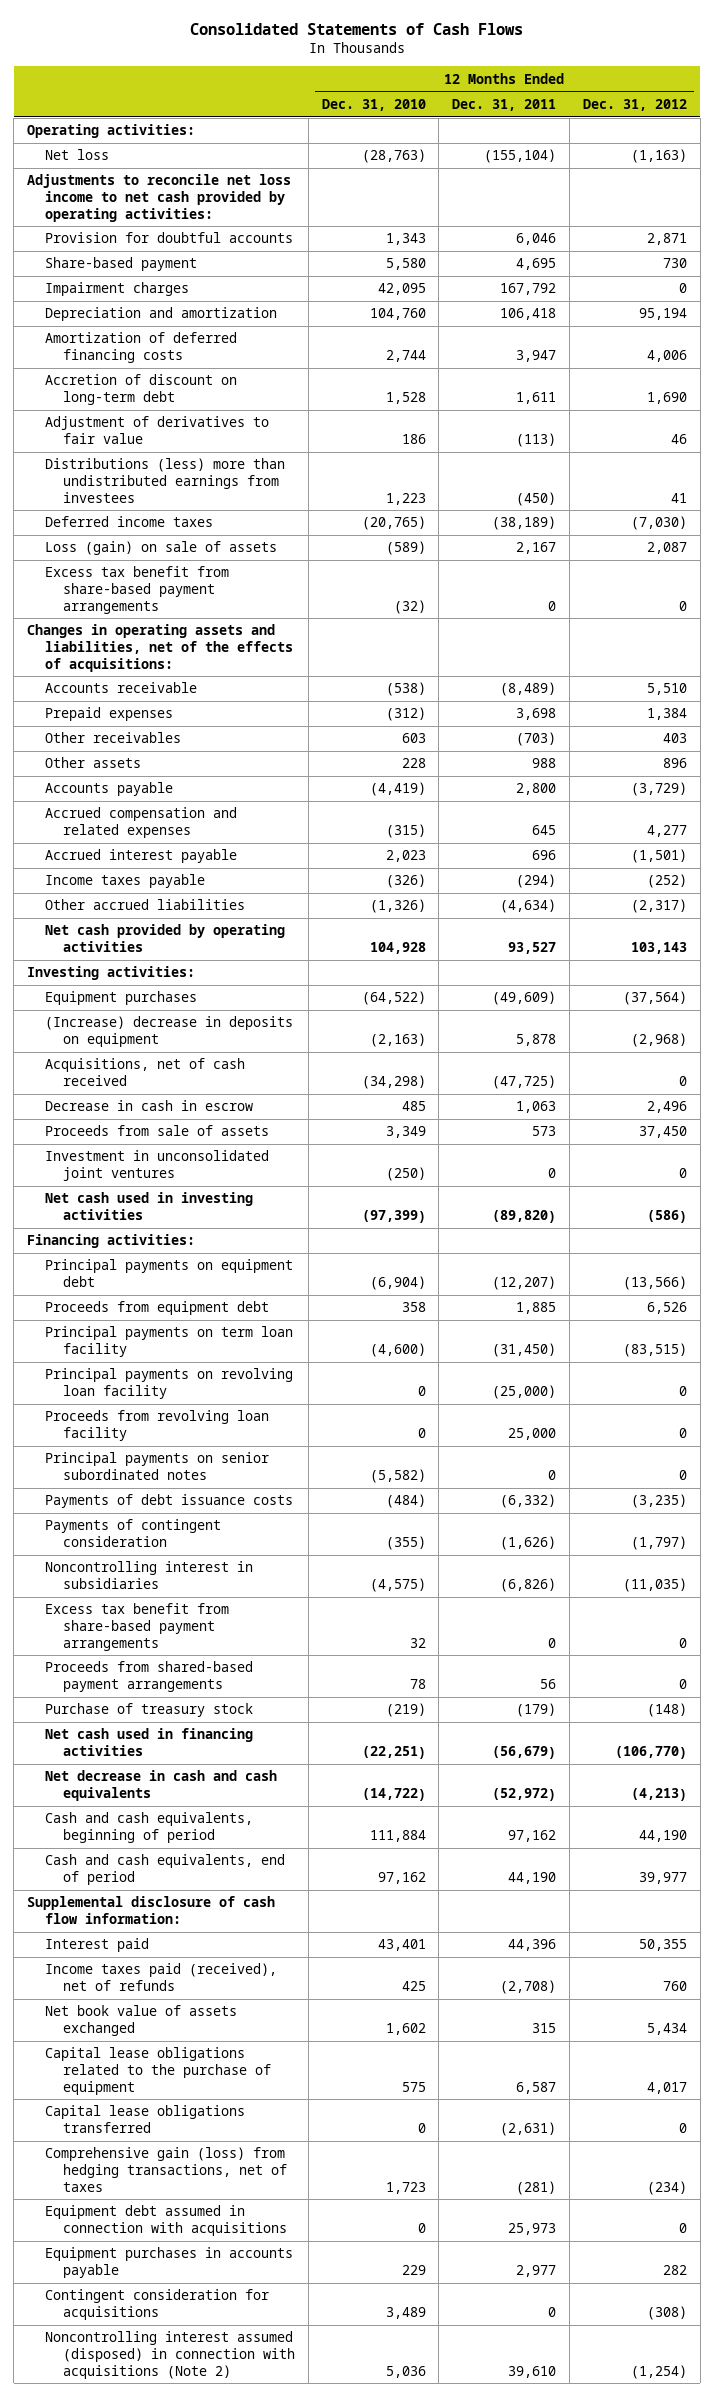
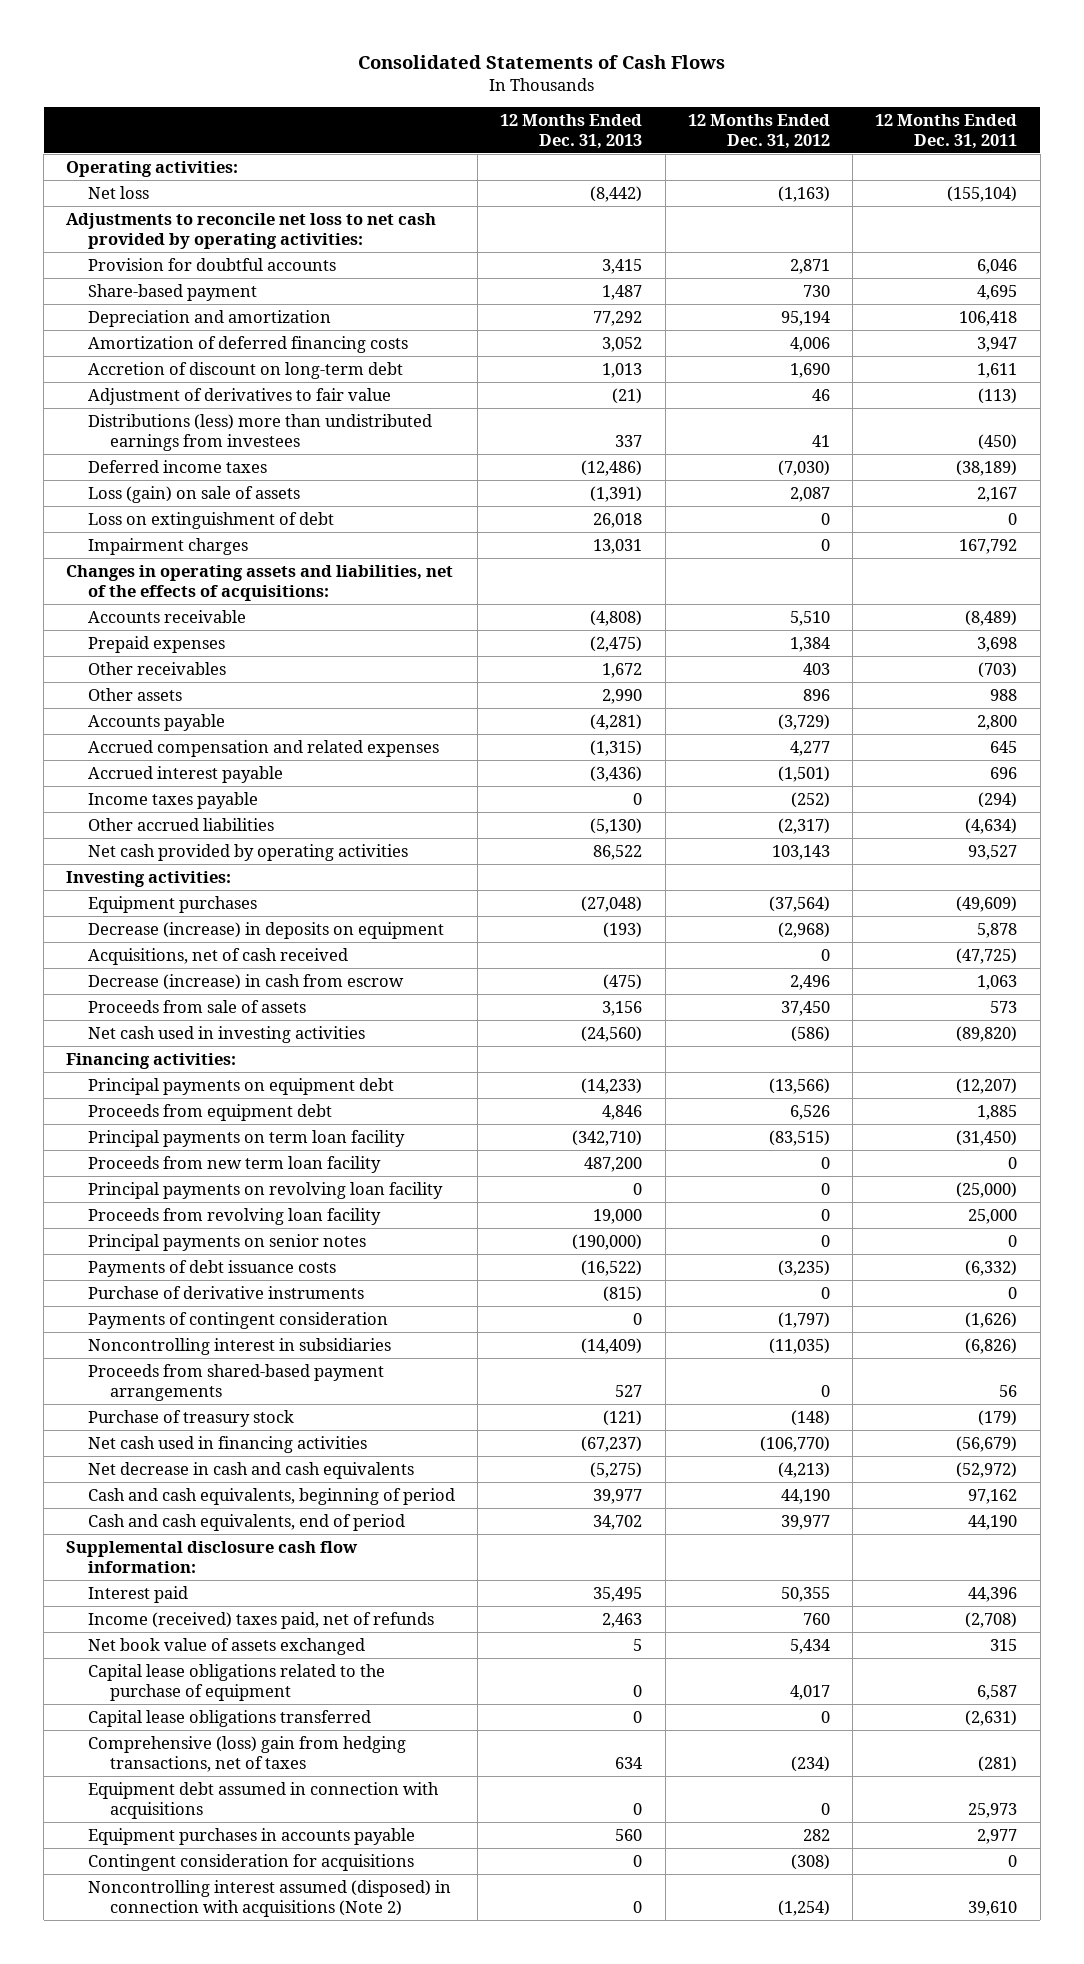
- | 12 Months Ended Dec. 31, 2010 | 12 Months Ended Dec. 31, 2011 | 12 Months Ended Dec. 31, 2012
+ | 12 Months Ended Dec. 31, 2013 | 12 Months Ended Dec. 31, 2012 | 12 Months Ended Dec. 31, 2011
- Adjustments to reconcile net loss income to net cash provided by operating activities:
+ Adjustments to reconcile net loss to net cash provided by operating activities:
- Excess tax benefit from share-based payment arrangements | (32) | 0 | 0
+ Loss on extinguishment of debt | 26,018 | 0 | 0
moved down: Impairment charges | 13,031 | 0 | 167,792
- (Increase) decrease in deposits on equipment | (2,163) | 5,878 | (2,968)
+ Decrease (increase) in deposits on equipment | (193) | (2,968) | 5,878
- Decrease in cash in escrow | 485 | 1,063 | 2,496
+ Decrease (increase) in cash from escrow | (475) | 2,496 | 1,063
- Investment in unconsolidated joint ventures | (250) | 0 | 0
+ Proceeds from new term loan facility | 487,200 | 0 | 0
- Principal payments on senior subordinated notes | (5,582) | 0 | 0
+ Principal payments on senior notes | (190,000) | 0 | 0
+ Purchase of derivative instruments | (815) | 0 | 0
- Excess tax benefit from share-based payment arrangements | 32 | 0 | 0
- Supplemental disclosure of cash flow information:
+ Supplemental disclosure cash flow information:
- Income taxes paid (received), net of refunds | 425 | (2,708) | 760
+ Income (received) taxes paid, net of refunds | 2,463 | 760 | (2,708)
- Comprehensive gain (loss) from hedging transactions, net of taxes | 1,723 | (281) | (234)
+ Comprehensive (loss) gain from hedging transactions, net of taxes | 634 | (234) | (281)

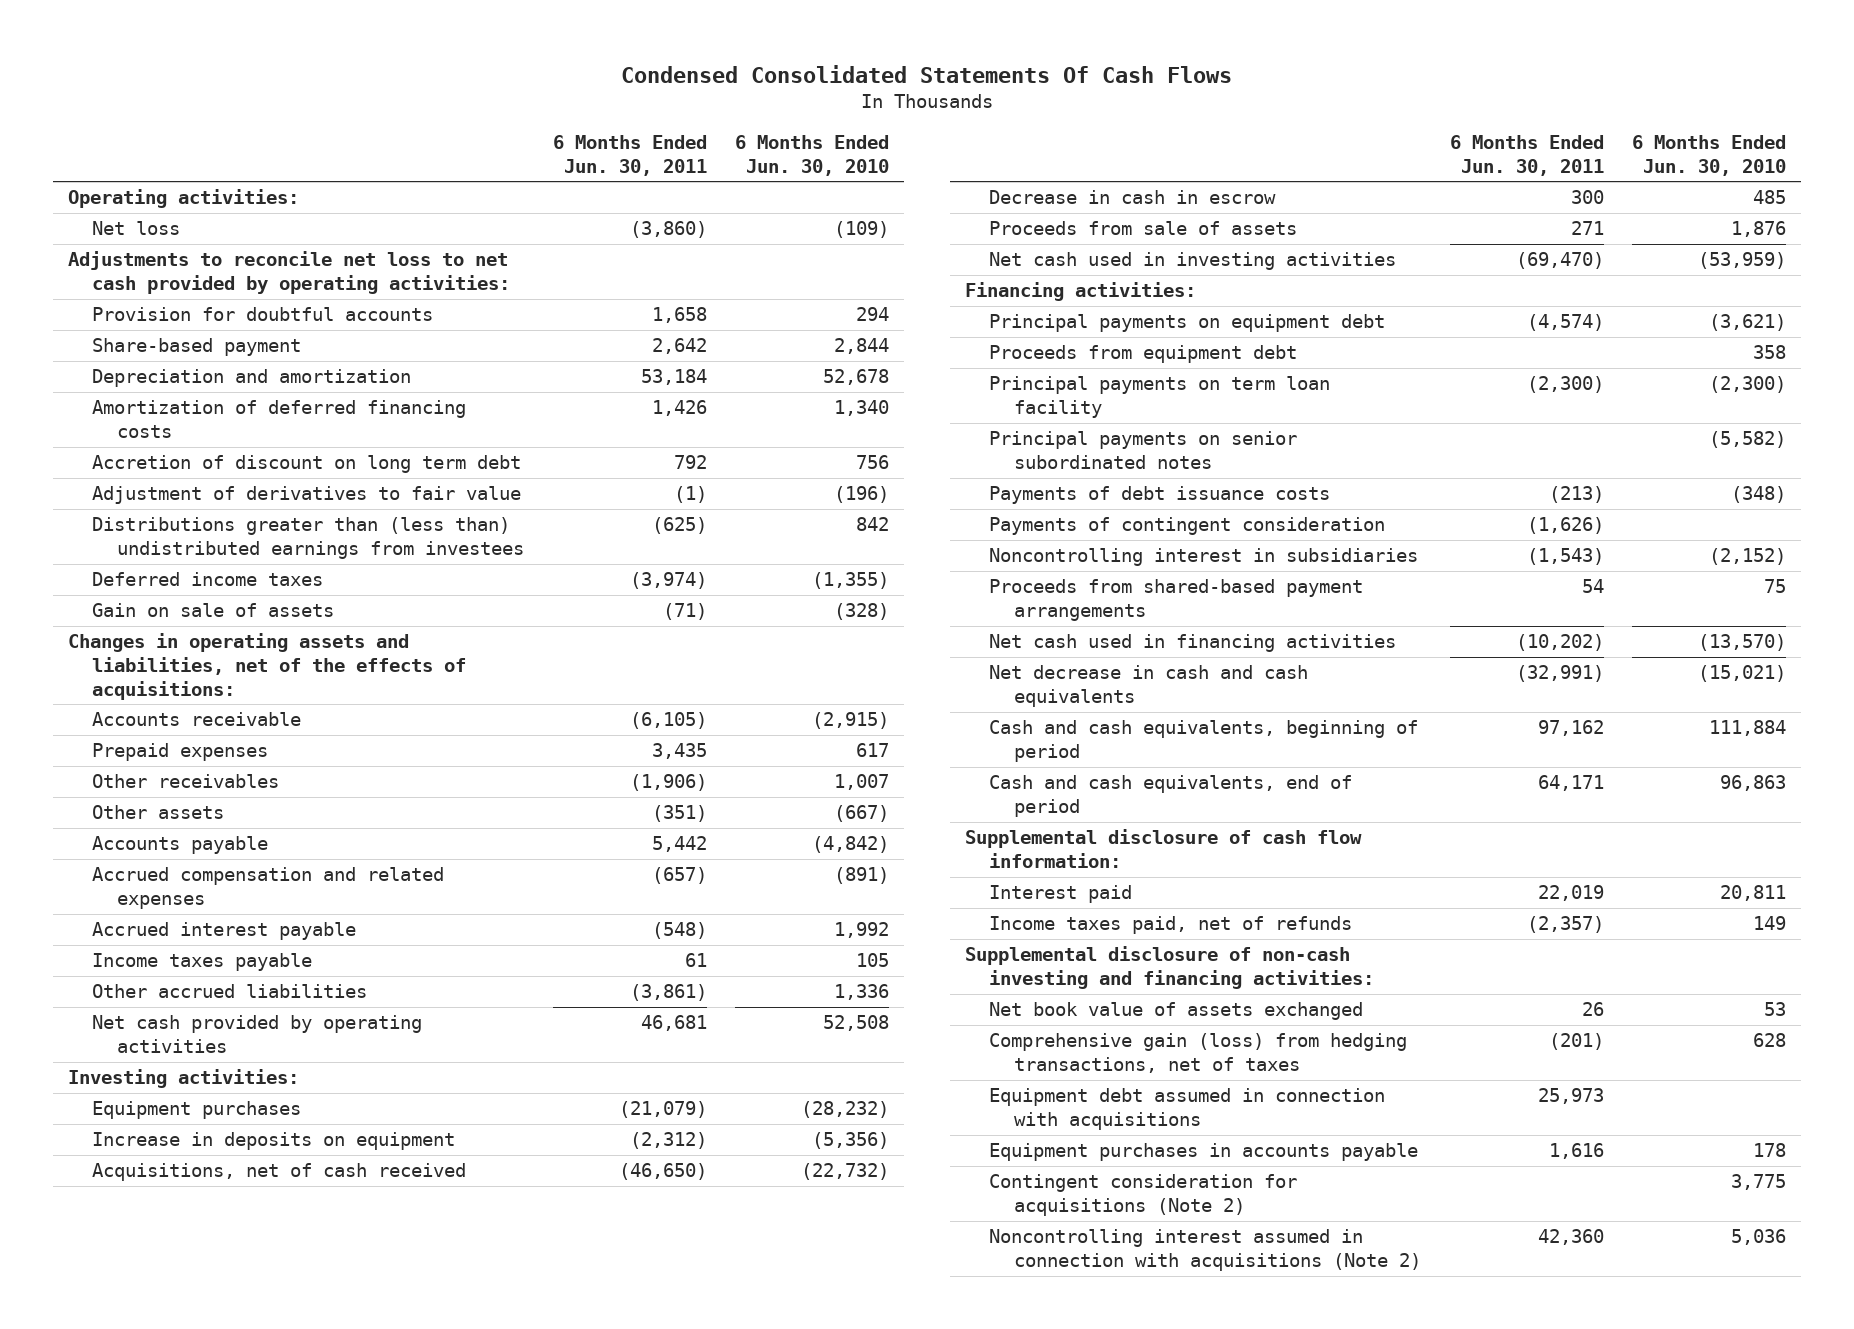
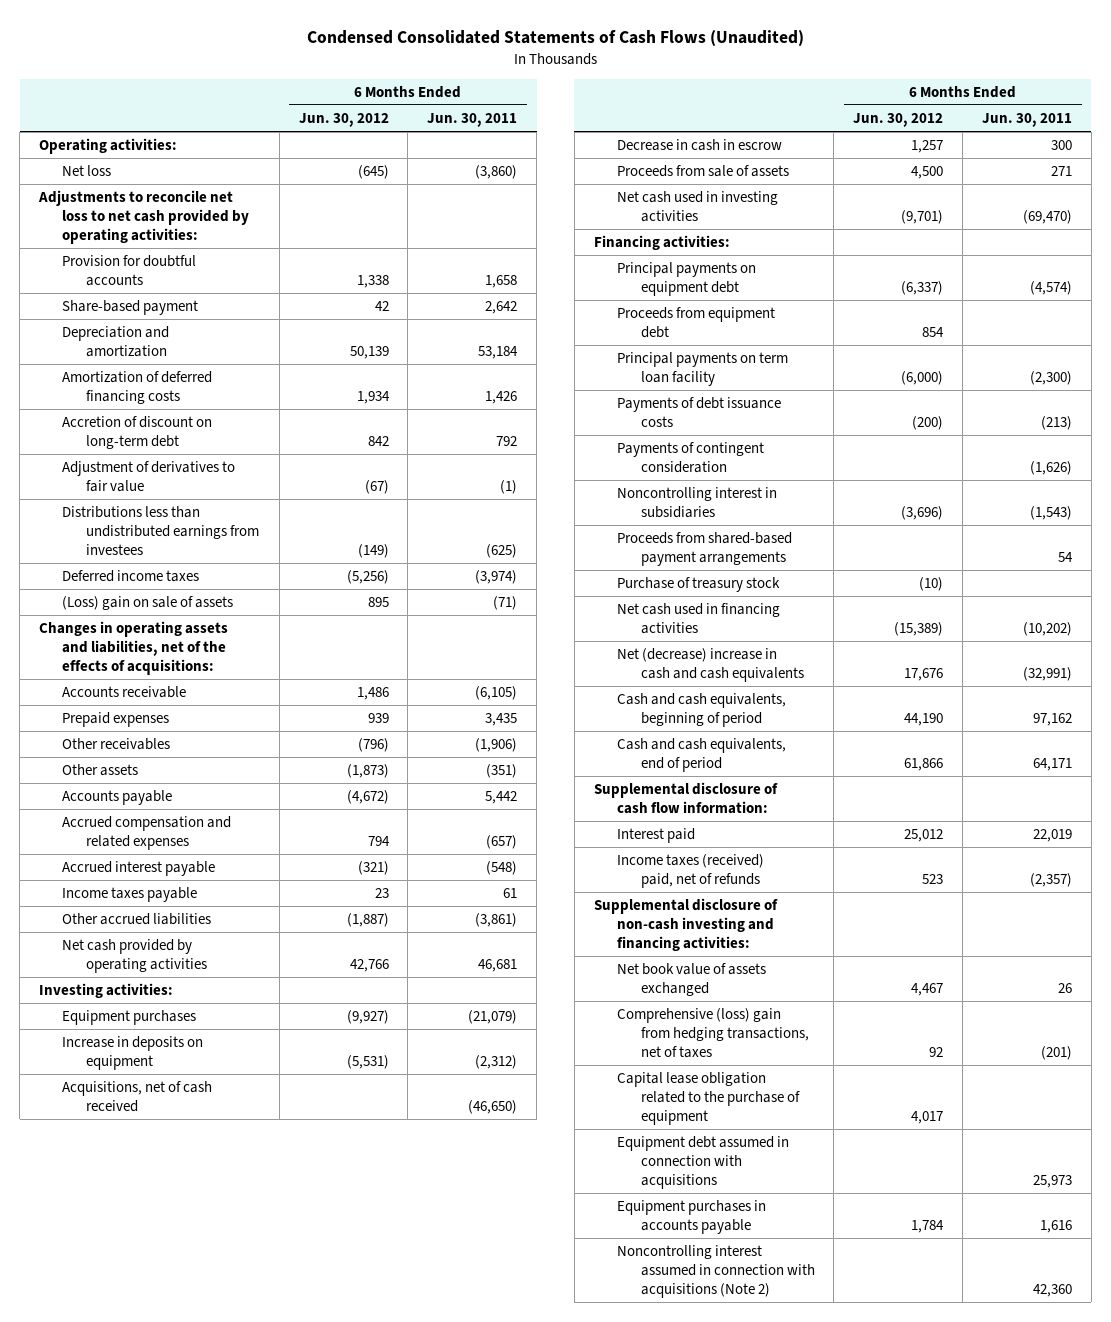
- Condensed Consolidated Statements Of Cash Flows
+ Condensed Consolidated Statements of Cash Flows (Unaudited)
- | 6 Months Ended Jun. 30, 2011 | 6 Months Ended Jun. 30, 2010
+ | 6 Months Ended Jun. 30, 2012 | 6 Months Ended Jun. 30, 2011
- Accretion of discount on long term debt | 792 | 756
+ Accretion of discount on long-term debt | 842 | 792
- Distributions greater than (less than) undistributed earnings from investees | (625) | 842
+ Distributions less than undistributed earnings from investees | (149) | (625)
- Gain on sale of assets | (71) | (328)
+ (Loss) gain on sale of assets | 895 | (71)
- Principal payments on senior subordinated notes | | (5,582)
+ Purchase of treasury stock | (10) |
- Net decrease in cash and cash equivalents | (32,991) | (15,021)
+ Net (decrease) increase in cash and cash equivalents | 17,676 | (32,991)
- Income taxes paid, net of refunds | (2,357) | 149
+ Income taxes (received) paid, net of refunds | 523 | (2,357)
- Comprehensive gain (loss) from hedging transactions, net of taxes | (201) | 628
+ Comprehensive (loss) gain from hedging transactions, net of taxes | 92 | (201)
+ Capital lease obligation related to the purchase of equipment | 4,017 |
- Contingent consideration for acquisitions (Note 2) | | 3,775

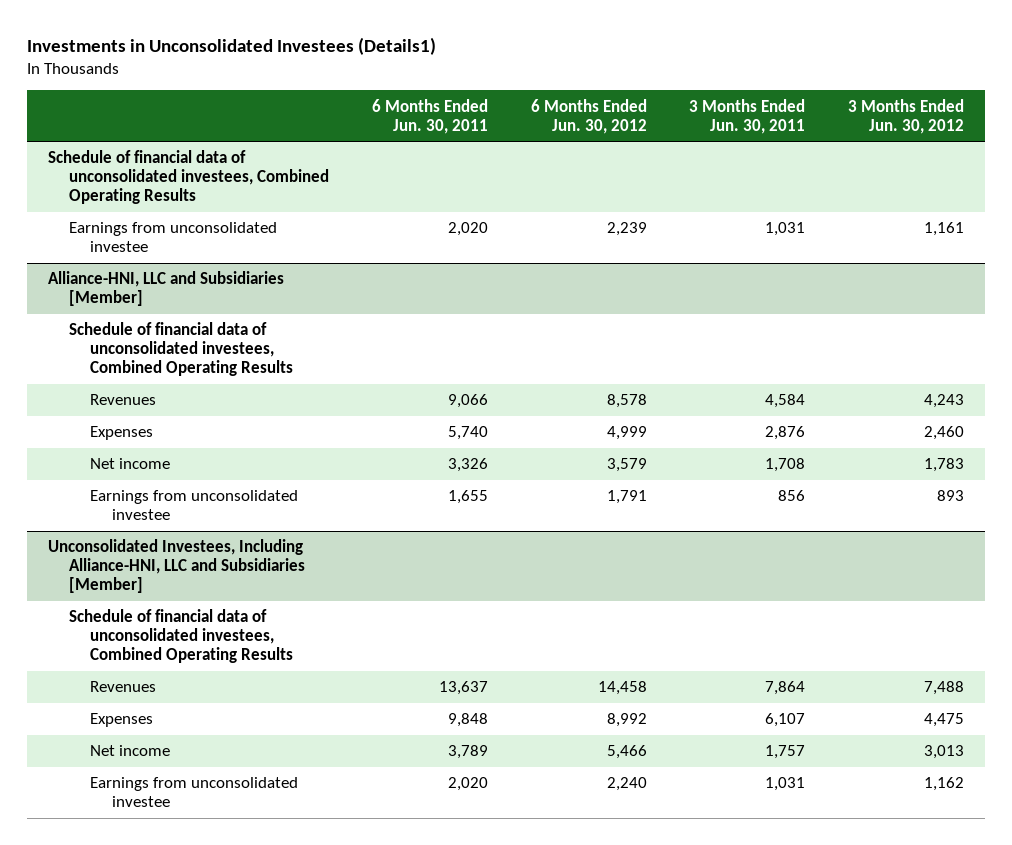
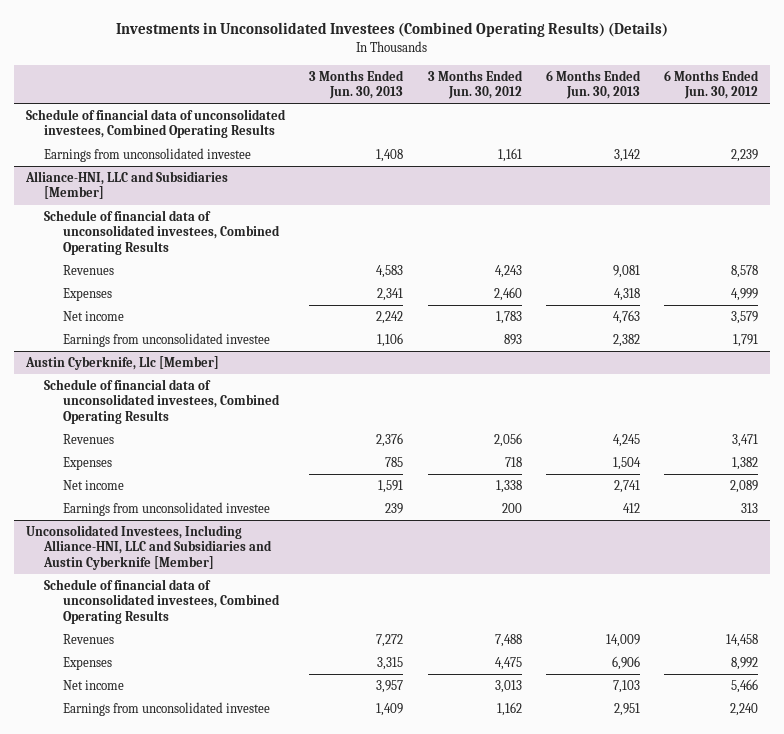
- Investments in Unconsolidated Investees (Details1)
+ Investments in Unconsolidated Investees (Combined Operating Results) (Details)
- | 6 Months Ended Jun. 30, 2011 | 6 Months Ended Jun. 30, 2012 | 3 Months Ended Jun. 30, 2011 | 3 Months Ended Jun. 30, 2012
+ | 3 Months Ended Jun. 30, 2013 | 3 Months Ended Jun. 30, 2012 | 6 Months Ended Jun. 30, 2013 | 6 Months Ended Jun. 30, 2012
- Unconsolidated Investees, Including Alliance-HNI, LLC and Subsidiaries [Member]
+ Austin Cyberknife, Llc [Member]
+ Revenues | 2,376 | 2,056 | 4,245 | 3,471
+ Expenses | 785 | 718 | 1,504 | 1,382
+ Net income | 1,591 | 1,338 | 2,741 | 2,089
+ Earnings from unconsolidated investee | 239 | 200 | 412 | 313
+ Unconsolidated Investees, Including Alliance-HNI, LLC and Subsidiaries and Austin Cyberknife [Member]
+ Schedule of financial data of unconsolidated investees, Combined Operating Results

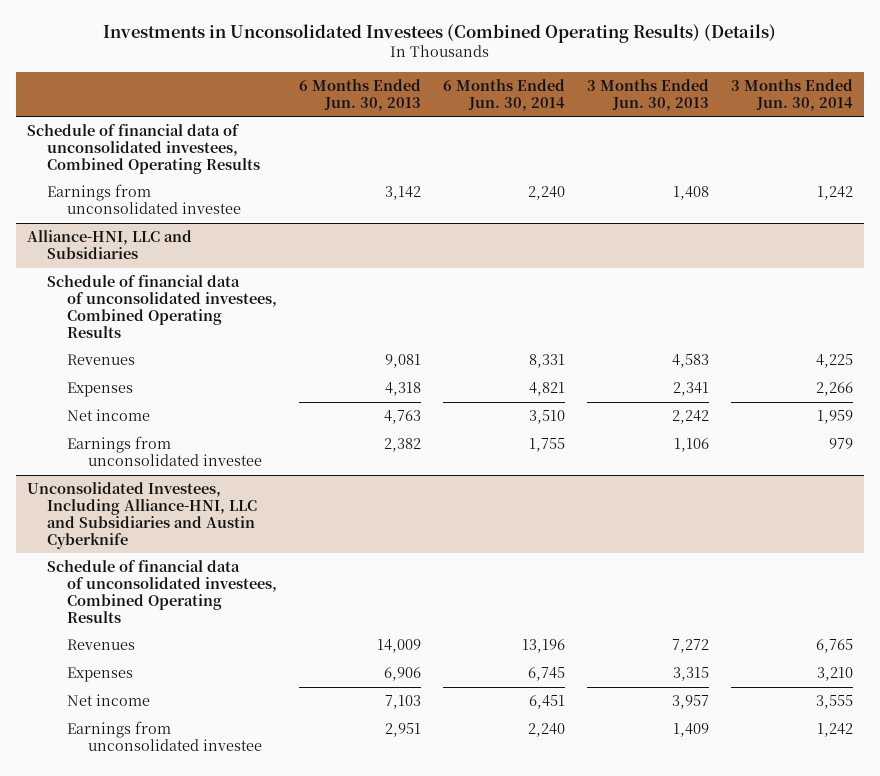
- | 3 Months Ended Jun. 30, 2013 | 3 Months Ended Jun. 30, 2012 | 6 Months Ended Jun. 30, 2013 | 6 Months Ended Jun. 30, 2012
+ | 6 Months Ended Jun. 30, 2013 | 6 Months Ended Jun. 30, 2014 | 3 Months Ended Jun. 30, 2013 | 3 Months Ended Jun. 30, 2014
- Alliance-HNI, LLC and Subsidiaries [Member]
+ Alliance-HNI, LLC and Subsidiaries
- Austin Cyberknife, Llc [Member]
- Schedule of financial data of unconsolidated investees, Combined Operating Results
- Revenues | 2,376 | 2,056 | 4,245 | 3,471
- Expenses | 785 | 718 | 1,504 | 1,382
- Net income | 1,591 | 1,338 | 2,741 | 2,089
- Earnings from unconsolidated investee | 239 | 200 | 412 | 313
- Unconsolidated Investees, Including Alliance-HNI, LLC and Subsidiaries and Austin Cyberknife [Member]
+ Unconsolidated Investees, Including Alliance-HNI, LLC and Subsidiaries and Austin Cyberknife

